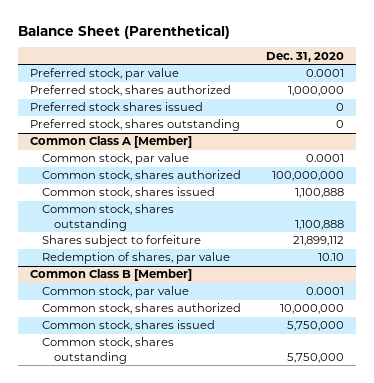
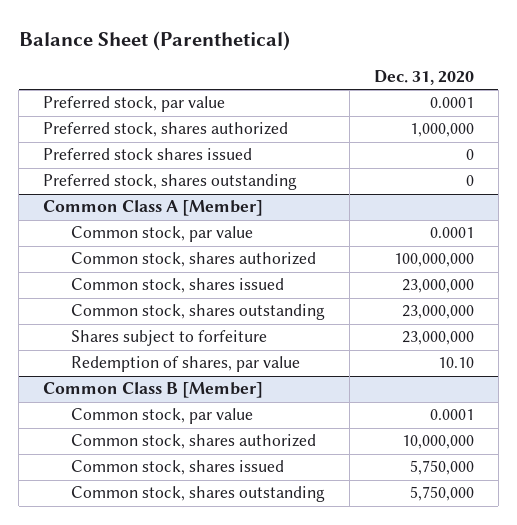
@ Common Class A [Member]
- Common stock, shares issued | 1,100,888
- Common stock, shares outstanding | 1,100,888
- Shares subject to forfeiture | 21,899,112
+ Common stock, shares issued | 23,000,000
+ Common stock, shares outstanding | 23,000,000
+ Shares subject to forfeiture | 23,000,000

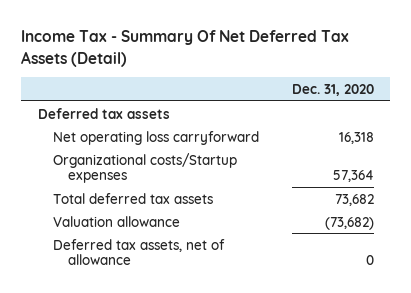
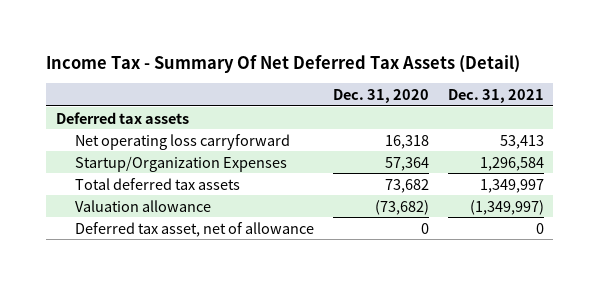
- | Dec. 31, 2020
+ | Dec. 31, 2020 | Dec. 31, 2021
- Organizational costs/Startup expenses | 57,364
+ Startup/Organization Expenses | 57,364 | 1,296,584
- Deferred tax assets, net of allowance | 0
+ Deferred tax asset, net of allowance | 0 | 0

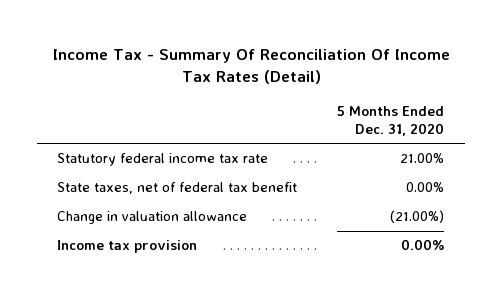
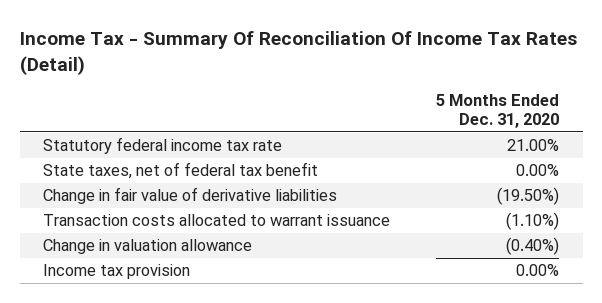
- Change in valuation allowance | (21.00%)
+ Change in fair value of derivative liabilities | (19.50%)
+ Transaction costs allocated to warrant issuance | (1.10%)
+ Change in valuation allowance | (0.40%)

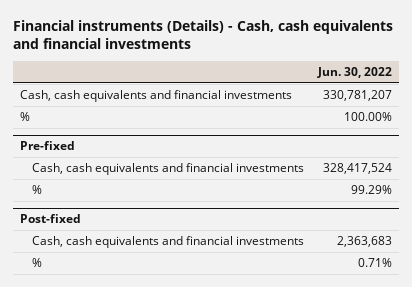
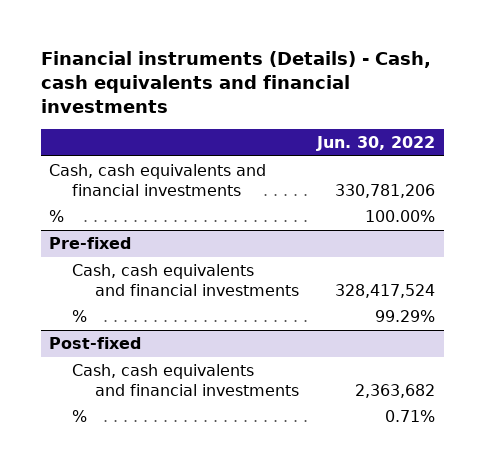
- Cash, cash equivalents and financial investments | 330,781,207
+ Cash, cash equivalents and financial investments | 330,781,206
@ Post-fixed
- Cash, cash equivalents and financial investments | 2,363,683
+ Cash, cash equivalents and financial investments | 2,363,682

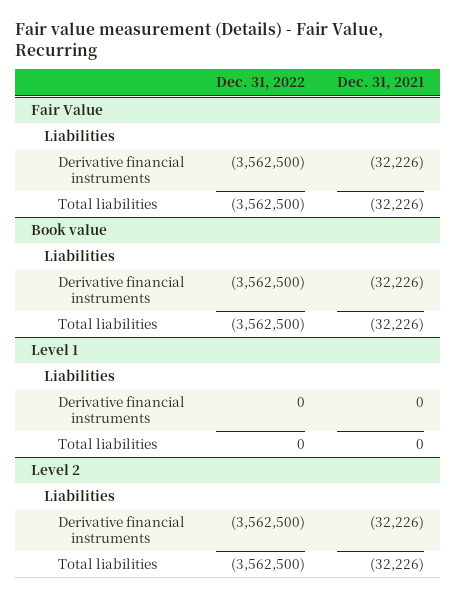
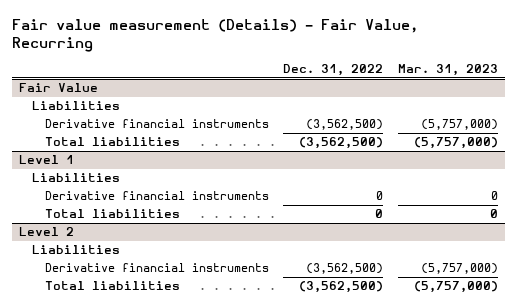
- | Dec. 31, 2022 | Dec. 31, 2021
+ | Dec. 31, 2022 | Mar. 31, 2023
- Book value
- Liabilities
- Derivative financial instruments | (3,562,500) | (32,226)
- Total liabilities | (3,562,500) | (32,226)

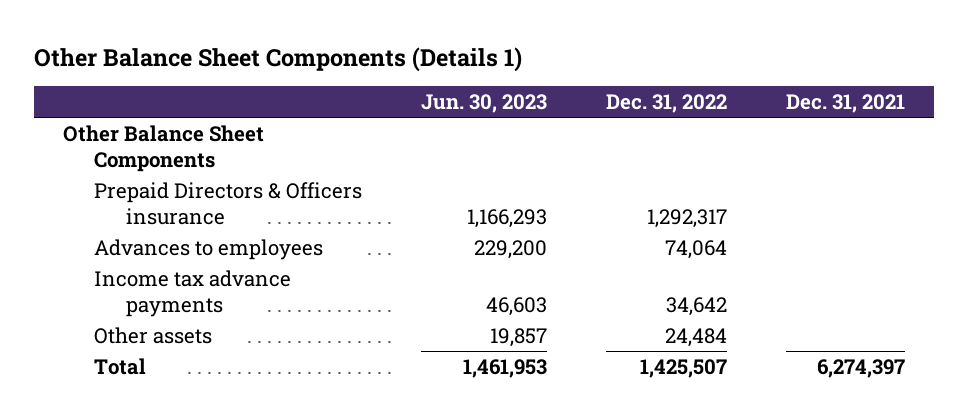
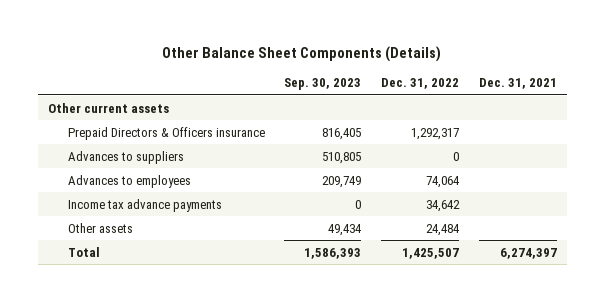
- Other Balance Sheet Components (Details 1)
+ Other Balance Sheet Components (Details)
- | Jun. 30, 2023 | Dec. 31, 2022 | Dec. 31, 2021
+ | Sep. 30, 2023 | Dec. 31, 2022 | Dec. 31, 2021
- Other Balance Sheet Components
+ Other current assets
+ Advances to suppliers | 510,805 | 0 |

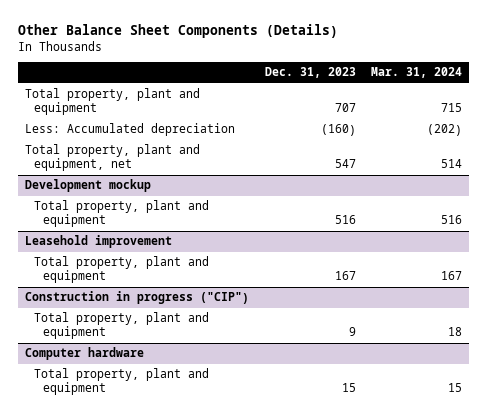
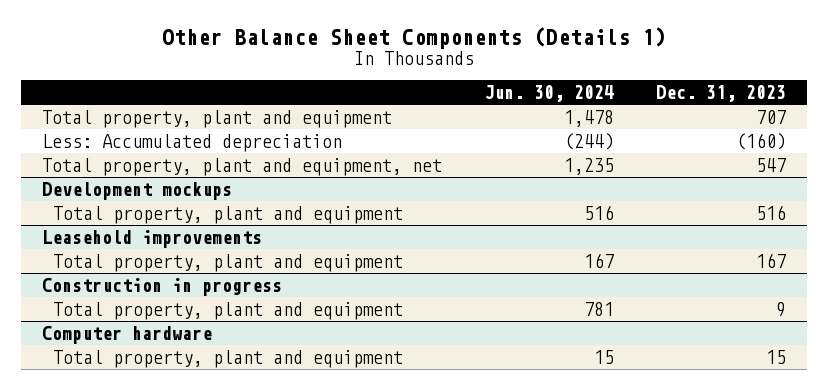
- Other Balance Sheet Components (Details)
+ Other Balance Sheet Components (Details 1)
- | Dec. 31, 2023 | Mar. 31, 2024
+ | Jun. 30, 2024 | Dec. 31, 2023
- Development mockup
+ Development mockups
- Leasehold improvement
+ Leasehold improvements
- Construction in progress ("CIP")
+ Construction in progress

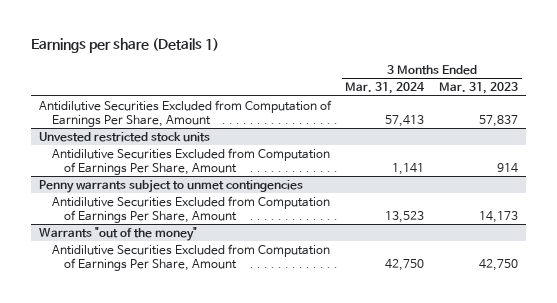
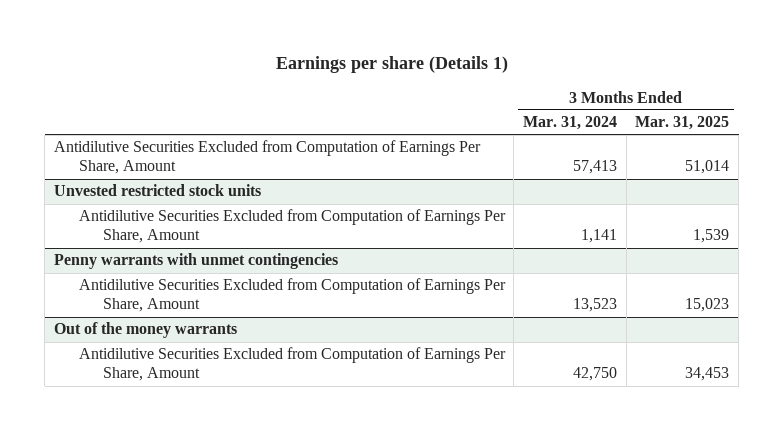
- | 3 Months Ended Mar. 31, 2024 | 3 Months Ended Mar. 31, 2023
+ | 3 Months Ended Mar. 31, 2024 | 3 Months Ended Mar. 31, 2025
- Penny warrants subject to unmet contingencies
+ Penny warrants with unmet contingencies
- Warrants "out of the money"
+ Out of the money warrants

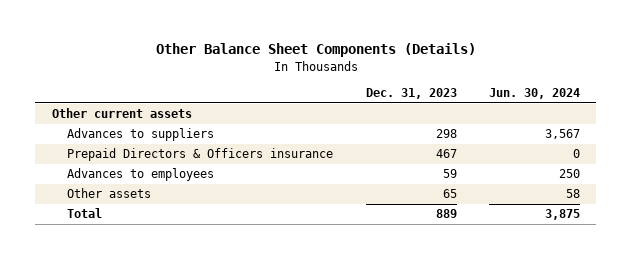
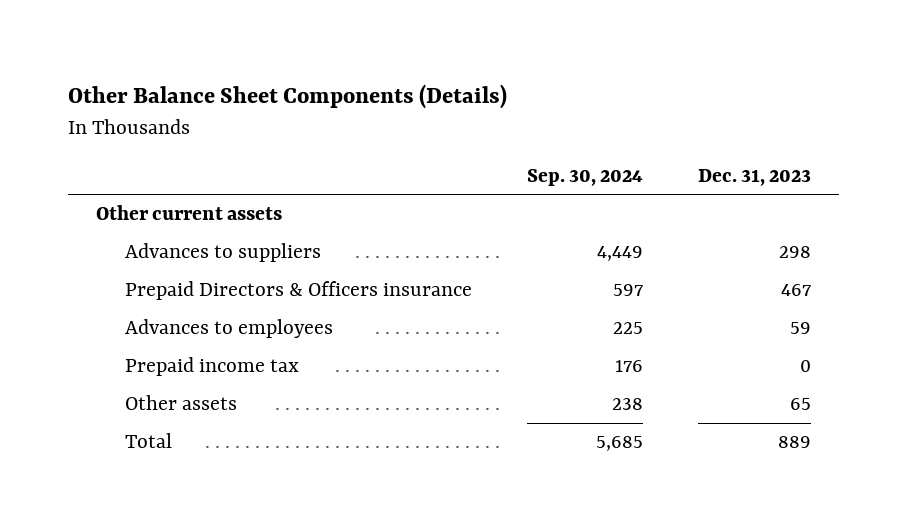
- | Dec. 31, 2023 | Jun. 30, 2024
+ | Sep. 30, 2024 | Dec. 31, 2023
+ Prepaid income tax | 176 | 0

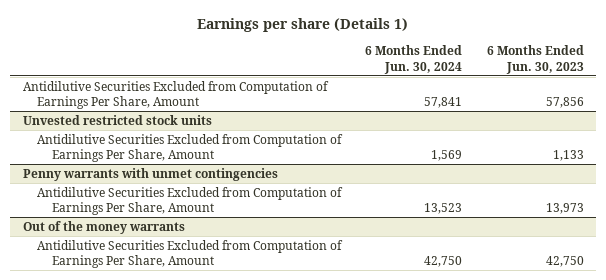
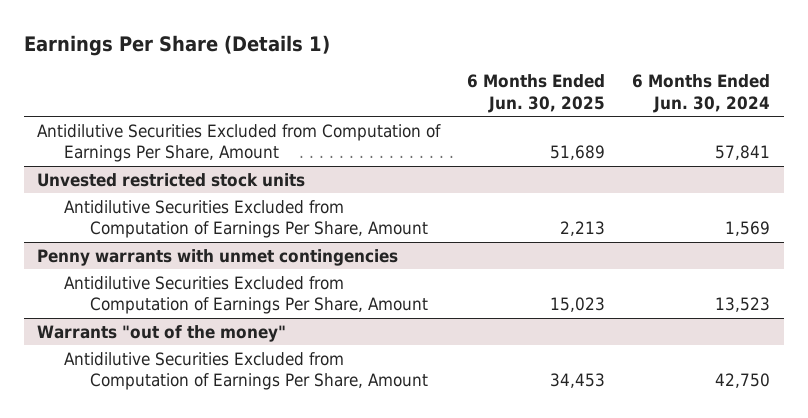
- Earnings per share (Details 1)
+ Earnings Per Share (Details 1)
- | 6 Months Ended Jun. 30, 2024 | 6 Months Ended Jun. 30, 2023
+ | 6 Months Ended Jun. 30, 2025 | 6 Months Ended Jun. 30, 2024
- Out of the money warrants
+ Warrants "out of the money"

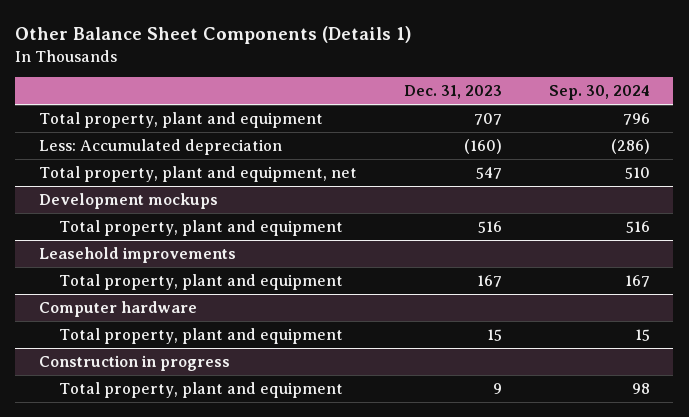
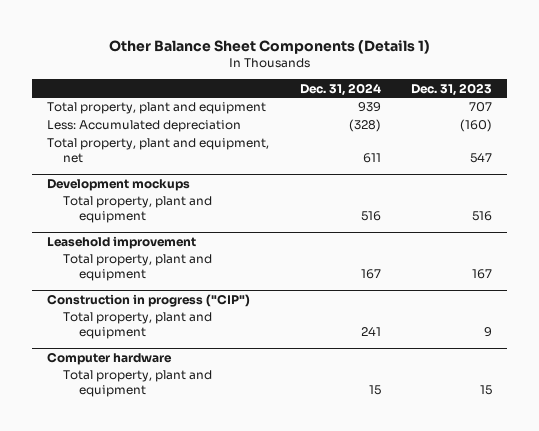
- | Dec. 31, 2023 | Sep. 30, 2024
+ | Dec. 31, 2024 | Dec. 31, 2023
- Leasehold improvements
+ Leasehold improvement
+ Construction in progress ("CIP")
+ Total property, plant and equipment | 241 | 9
- Construction in progress
- Total property, plant and equipment | 9 | 98

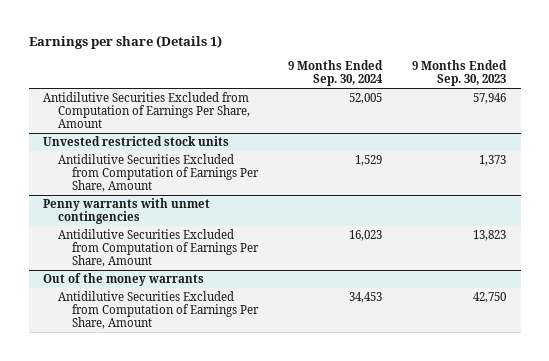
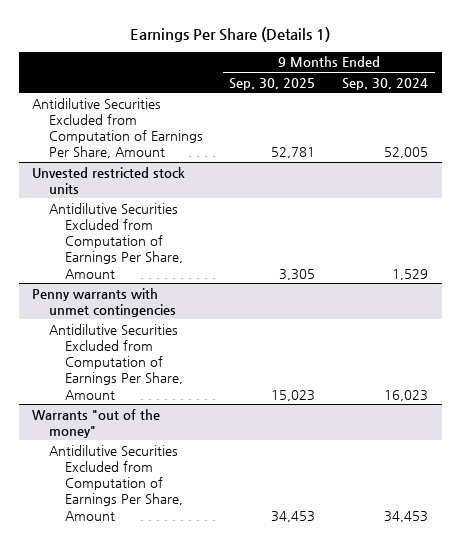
- Earnings per share (Details 1)
+ Earnings Per Share (Details 1)
- | 9 Months Ended Sep. 30, 2024 | 9 Months Ended Sep. 30, 2023
+ | 9 Months Ended Sep. 30, 2025 | 9 Months Ended Sep. 30, 2024
- Out of the money warrants
+ Warrants "out of the money"

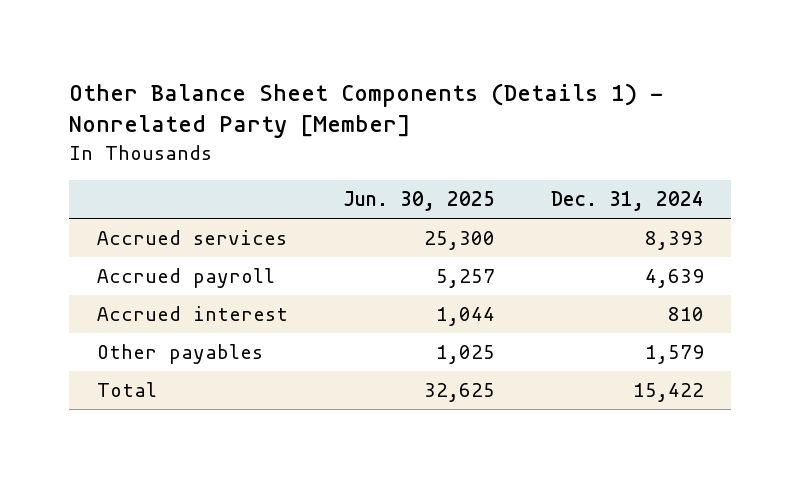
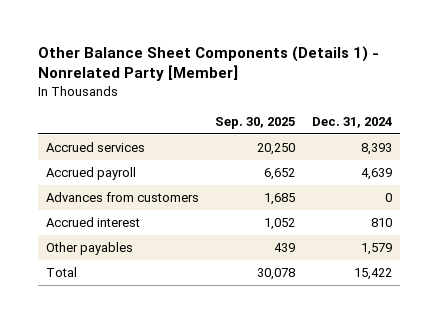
- | Jun. 30, 2025 | Dec. 31, 2024
+ | Sep. 30, 2025 | Dec. 31, 2024
+ Advances from customers | 1,685 | 0

